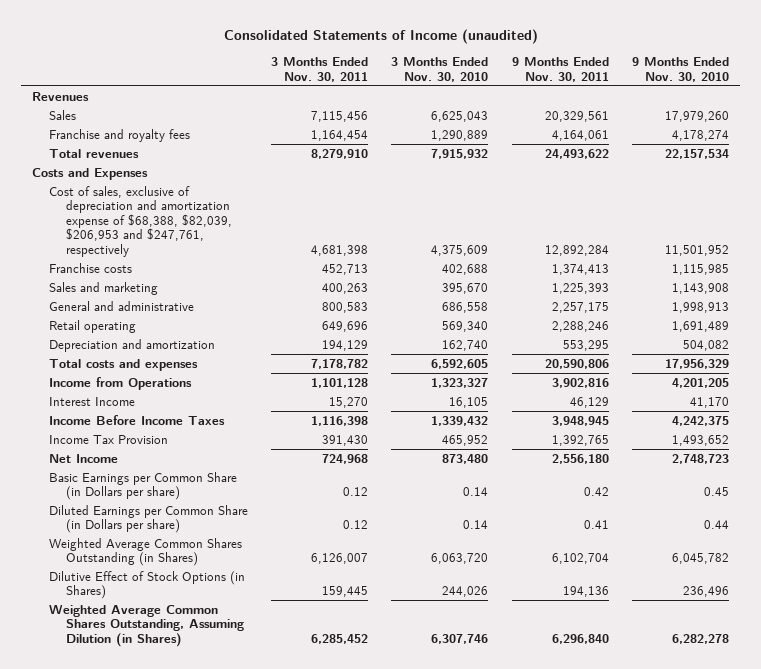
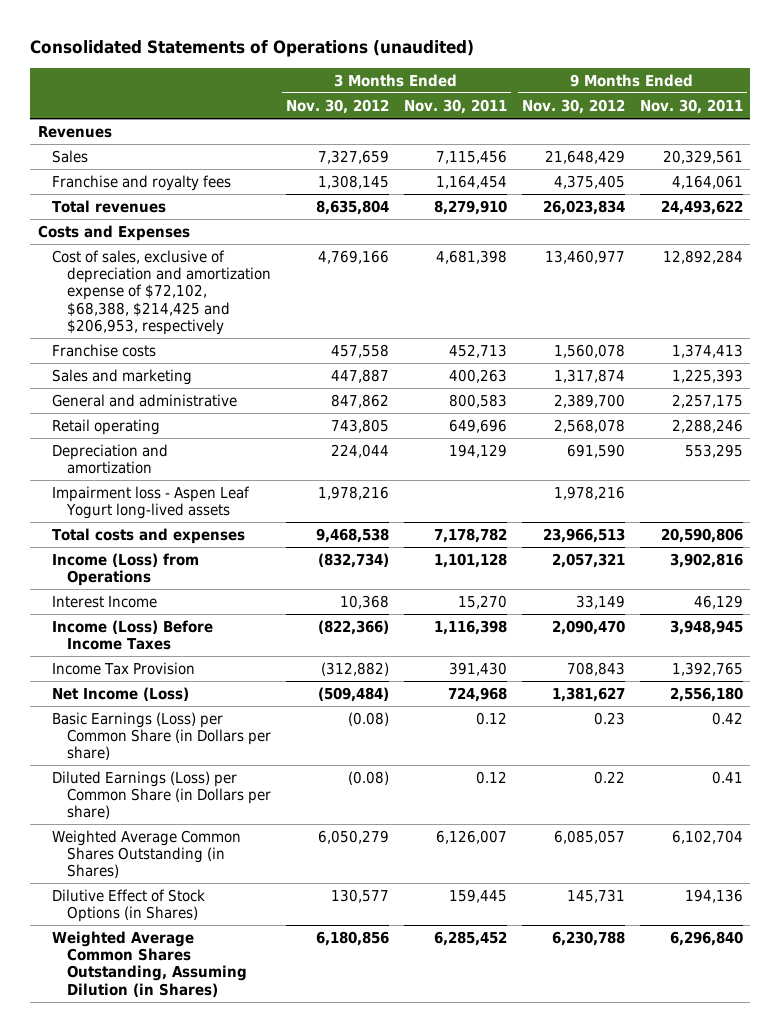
- Consolidated Statements of Income (unaudited)
+ Consolidated Statements of Operations (unaudited)
- | 3 Months Ended Nov. 30, 2011 | 3 Months Ended Nov. 30, 2010 | 9 Months Ended Nov. 30, 2011 | 9 Months Ended Nov. 30, 2010
+ | 3 Months Ended Nov. 30, 2012 | 3 Months Ended Nov. 30, 2011 | 9 Months Ended Nov. 30, 2012 | 9 Months Ended Nov. 30, 2011
- Cost of sales, exclusive of depreciation and amortization expense of $68,388, $82,039, $206,953 and $247,761, respectively | 4,681,398 | 4,375,609 | 12,892,284 | 11,501,952
+ Cost of sales, exclusive of depreciation and amortization expense of $72,102, $68,388, $214,425 and $206,953, respectively | 4,769,166 | 4,681,398 | 13,460,977 | 12,892,284
+ Impairment loss - Aspen Leaf Yogurt long-lived assets | 1,978,216 | | 1,978,216 |
- Income from Operations | 1,101,128 | 1,323,327 | 3,902,816 | 4,201,205
+ Income (Loss) from Operations | (832,734) | 1,101,128 | 2,057,321 | 3,902,816
- Income Before Income Taxes | 1,116,398 | 1,339,432 | 3,948,945 | 4,242,375
+ Income (Loss) Before Income Taxes | (822,366) | 1,116,398 | 2,090,470 | 3,948,945
- Net Income | 724,968 | 873,480 | 2,556,180 | 2,748,723
- Basic Earnings per Common Share (in Dollars per share) | 0.12 | 0.14 | 0.42 | 0.45
- Diluted Earnings per Common Share (in Dollars per share) | 0.12 | 0.14 | 0.41 | 0.44
+ Net Income (Loss) | (509,484) | 724,968 | 1,381,627 | 2,556,180
+ Basic Earnings (Loss) per Common Share (in Dollars per share) | (0.08) | 0.12 | 0.23 | 0.42
+ Diluted Earnings (Loss) per Common Share (in Dollars per share) | (0.08) | 0.12 | 0.22 | 0.41

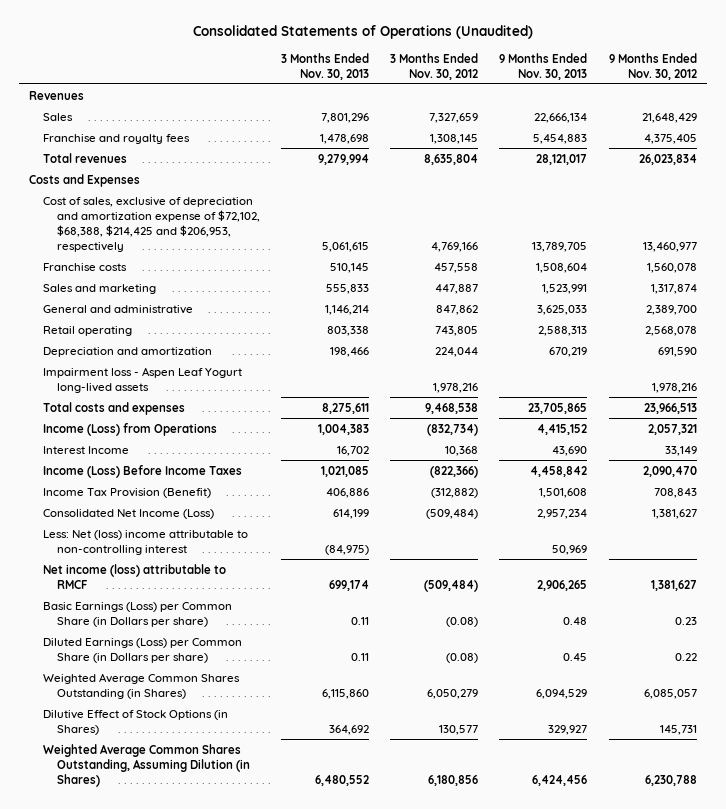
- Consolidated Statements of Operations (unaudited)
+ Consolidated Statements of Operations (Unaudited)
- | 3 Months Ended Nov. 30, 2012 | 3 Months Ended Nov. 30, 2011 | 9 Months Ended Nov. 30, 2012 | 9 Months Ended Nov. 30, 2011
+ | 3 Months Ended Nov. 30, 2013 | 3 Months Ended Nov. 30, 2012 | 9 Months Ended Nov. 30, 2013 | 9 Months Ended Nov. 30, 2012
- Income Tax Provision | (312,882) | 391,430 | 708,843 | 1,392,765
- Net Income (Loss) | (509,484) | 724,968 | 1,381,627 | 2,556,180
+ Income Tax Provision (Benefit) | 406,886 | (312,882) | 1,501,608 | 708,843
+ Consolidated Net Income (Loss) | 614,199 | (509,484) | 2,957,234 | 1,381,627
+ Less: Net (loss) income attributable to non-controlling interest | (84,975) | | 50,969 |
+ Net income (loss) attributable to RMCF | 699,174 | (509,484) | 2,906,265 | 1,381,627

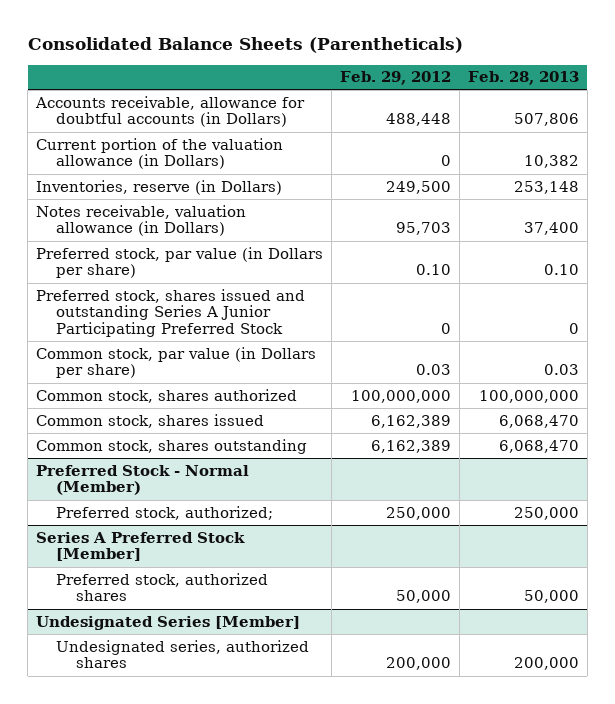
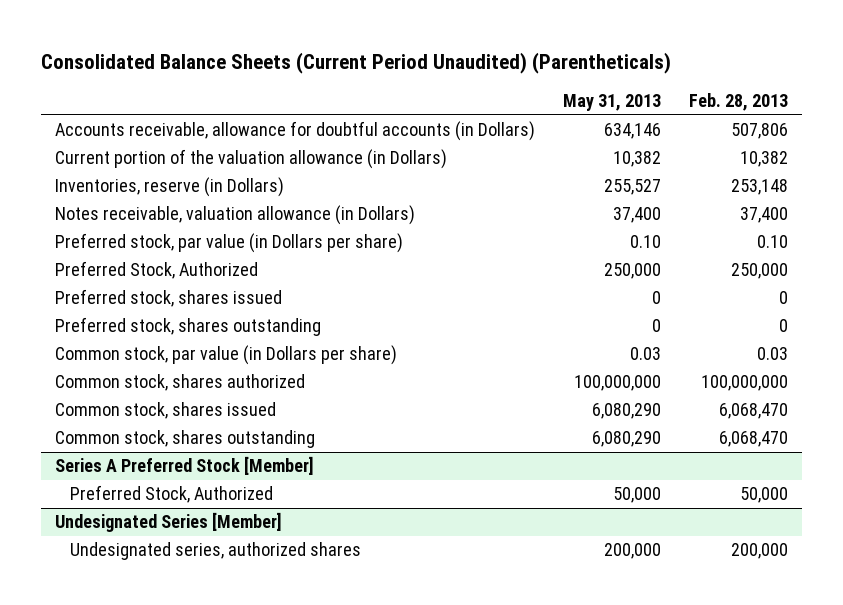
- Consolidated Balance Sheets (Parentheticals)
+ Consolidated Balance Sheets (Current Period Unaudited) (Parentheticals)
- | Feb. 29, 2012 | Feb. 28, 2013
+ | May 31, 2013 | Feb. 28, 2013
- Preferred stock, shares issued and outstanding Series A Junior Participating Preferred Stock | 0 | 0
+ Preferred Stock, Authorized | 250,000 | 250,000
+ Preferred stock, shares issued | 0 | 0
+ Preferred stock, shares outstanding | 0 | 0
- Preferred Stock - Normal (Member)
- Preferred stock, authorized; | 250,000 | 250,000
@ Series A Preferred Stock [Member]
- Preferred stock, authorized shares | 50,000 | 50,000
+ Preferred Stock, Authorized | 50,000 | 50,000

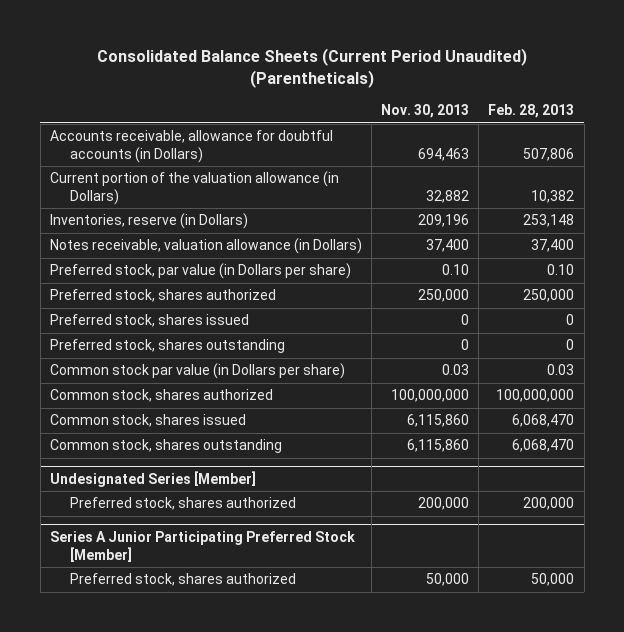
- | May 31, 2013 | Feb. 28, 2013
+ | Nov. 30, 2013 | Feb. 28, 2013
- Preferred Stock, Authorized | 250,000 | 250,000
+ Preferred stock, shares authorized | 250,000 | 250,000
- Common stock, par value (in Dollars per share) | 0.03 | 0.03
+ Common stock par value (in Dollars per share) | 0.03 | 0.03
- Series A Preferred Stock [Member]
- Preferred Stock, Authorized | 50,000 | 50,000
@ Undesignated Series [Member]
- Undesignated series, authorized shares | 200,000 | 200,000
+ Preferred stock, shares authorized | 200,000 | 200,000
+ Series A Junior Participating Preferred Stock [Member]
+ Preferred stock, shares authorized | 50,000 | 50,000

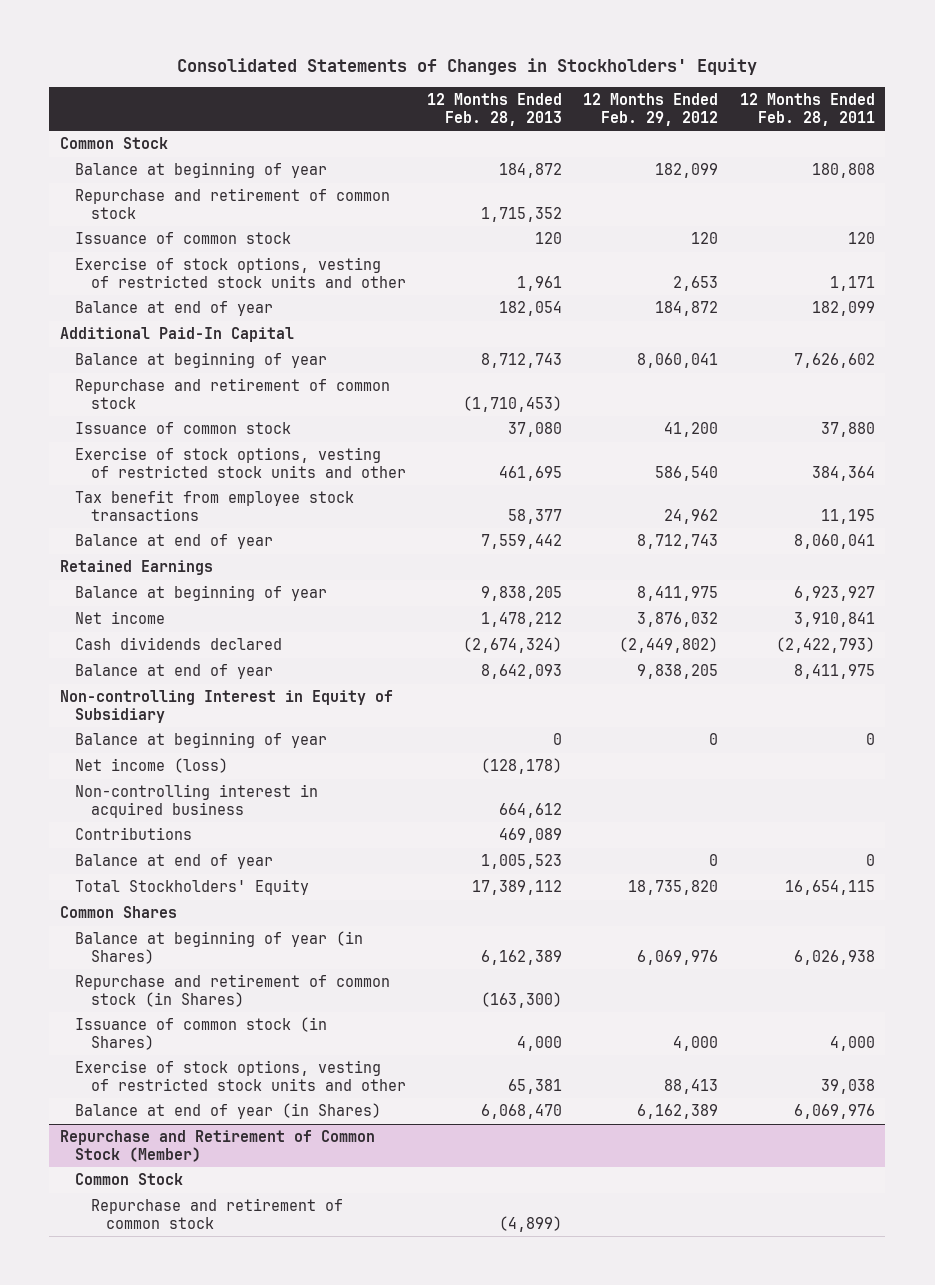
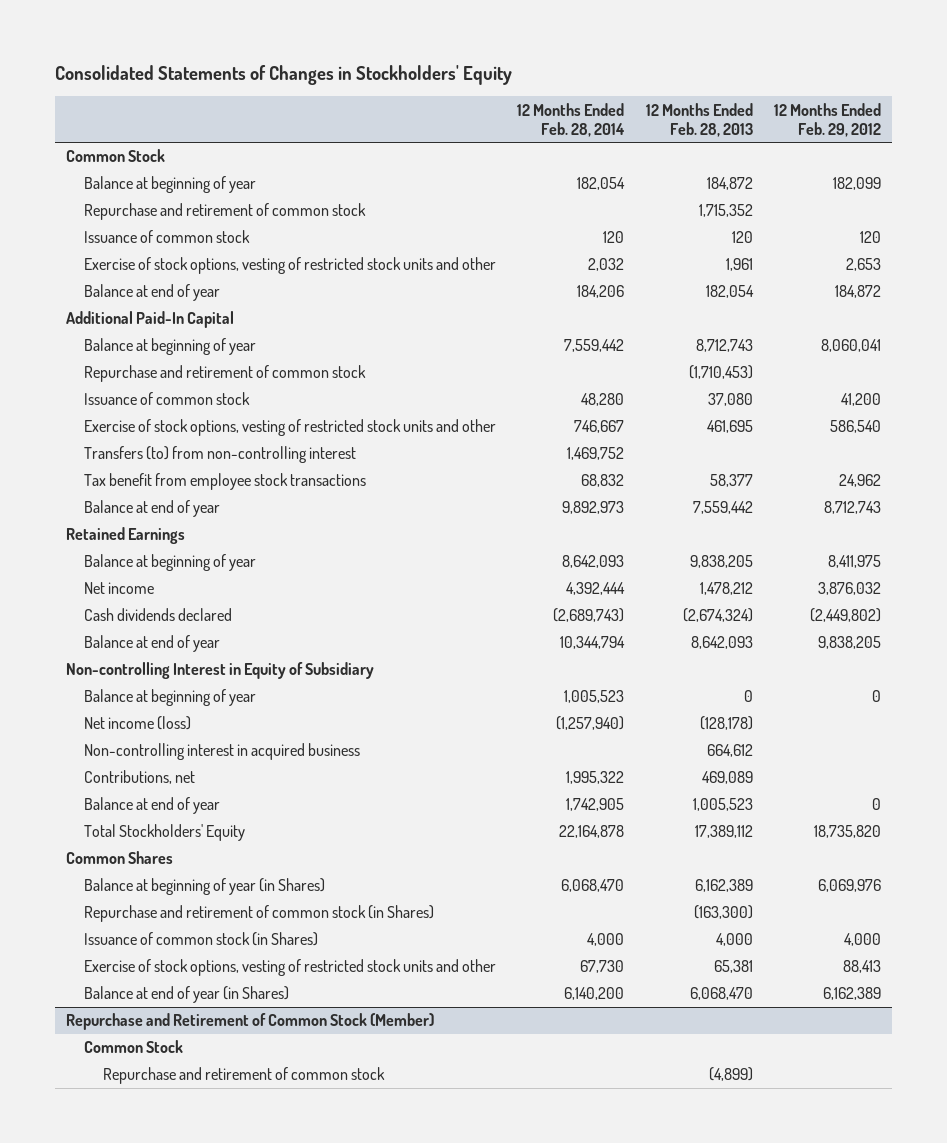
- | 12 Months Ended Feb. 28, 2013 | 12 Months Ended Feb. 29, 2012 | 12 Months Ended Feb. 28, 2011
+ | 12 Months Ended Feb. 28, 2014 | 12 Months Ended Feb. 28, 2013 | 12 Months Ended Feb. 29, 2012
+ Transfers (to) from non-controlling interest | 1,469,752 | |
- Contributions | 469,089 | |
+ Contributions, net | 1,995,322 | 469,089 |

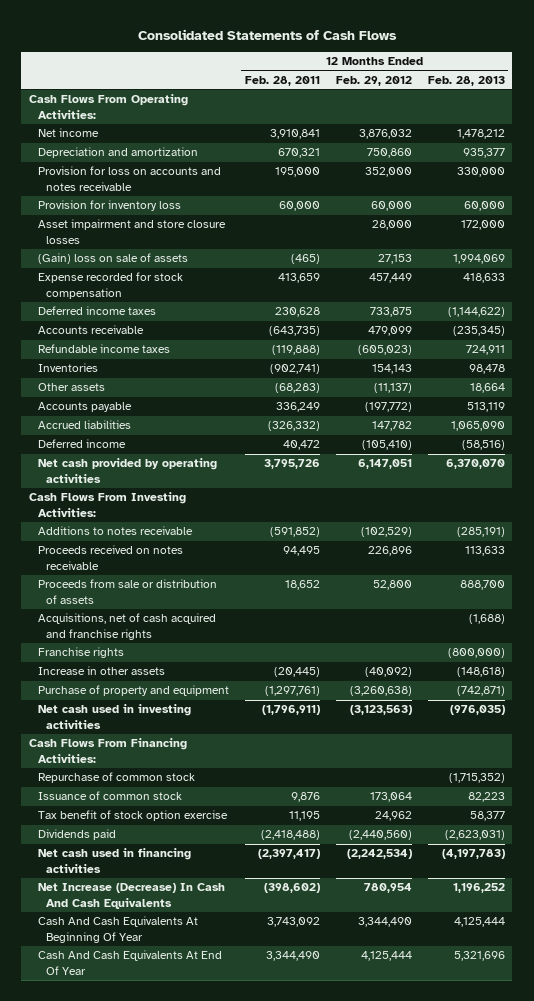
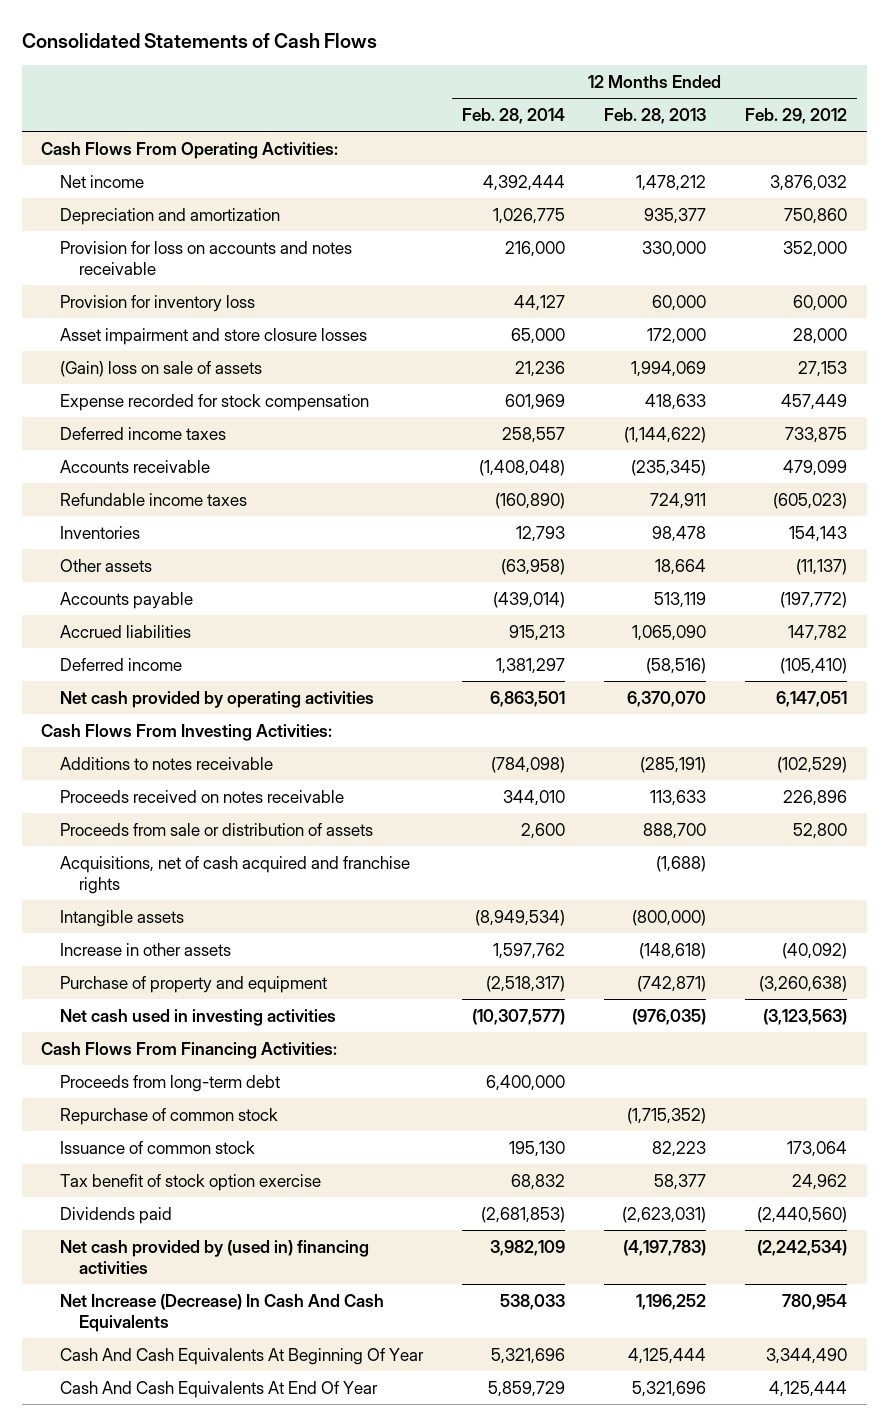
- | 12 Months Ended Feb. 28, 2011 | 12 Months Ended Feb. 29, 2012 | 12 Months Ended Feb. 28, 2013
+ | 12 Months Ended Feb. 28, 2014 | 12 Months Ended Feb. 28, 2013 | 12 Months Ended Feb. 29, 2012
- Franchise rights | | | (800,000)
+ Intangible assets | (8,949,534) | (800,000) |
+ Proceeds from long-term debt | 6,400,000 | |
- Net cash used in financing activities | (2,397,417) | (2,242,534) | (4,197,783)
+ Net cash provided by (used in) financing activities | 3,982,109 | (4,197,783) | (2,242,534)

